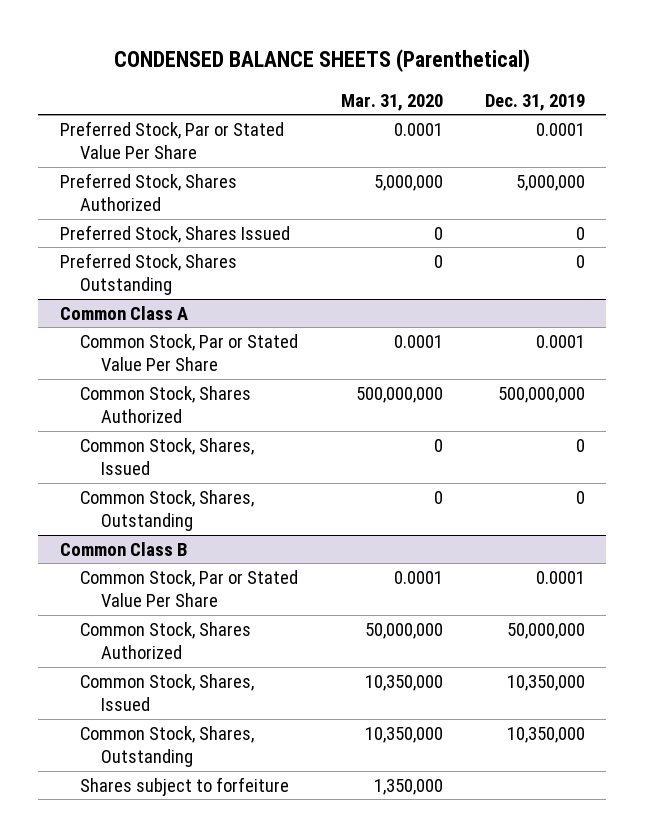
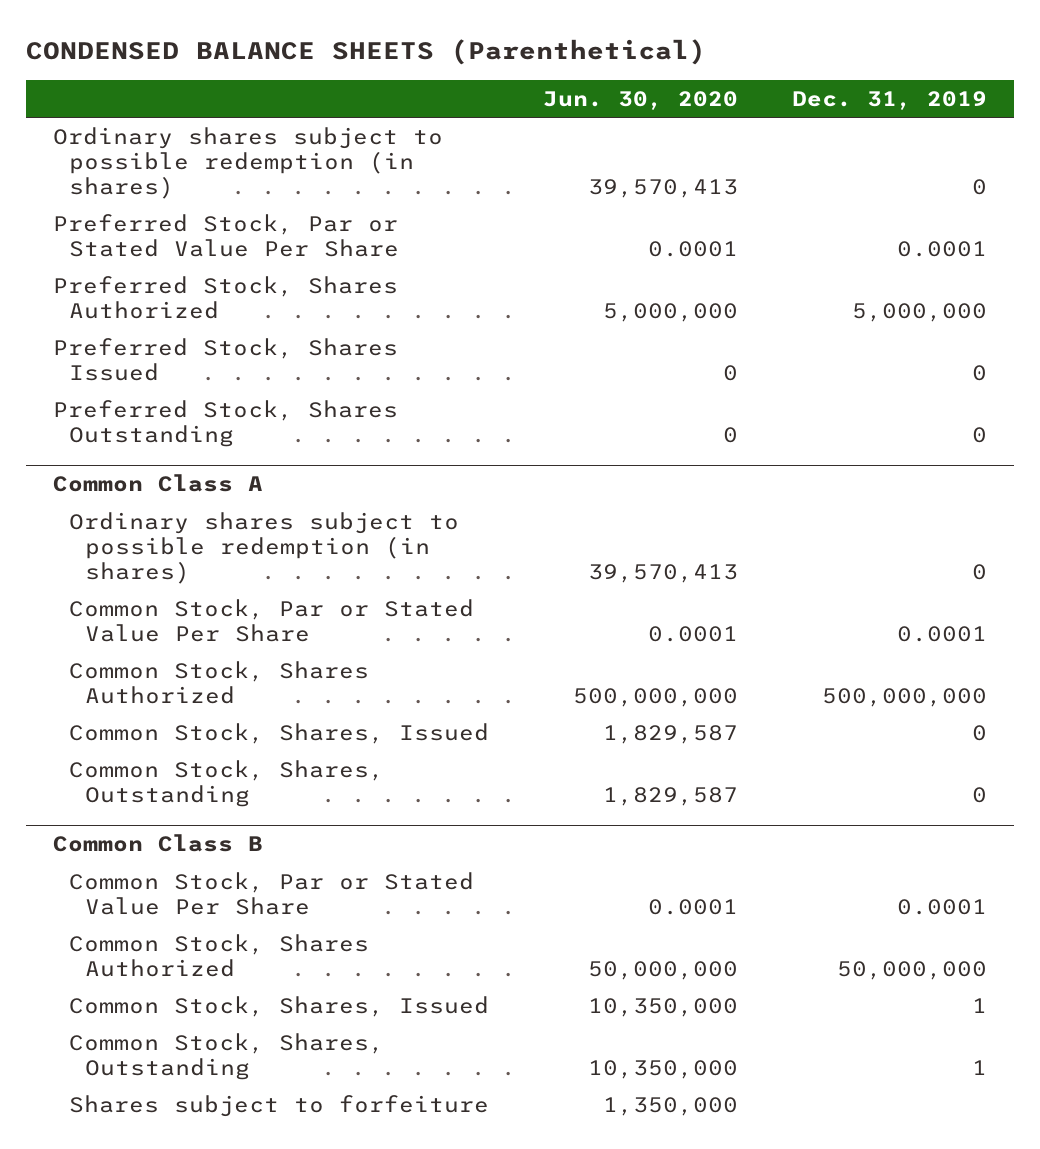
- | Mar. 31, 2020 | Dec. 31, 2019
+ | Jun. 30, 2020 | Dec. 31, 2019
+ Ordinary shares subject to possible redemption (in shares) | 39,570,413 | 0
@ Common Class A
+ Ordinary shares subject to possible redemption (in shares) | 39,570,413 | 0
@ Common Class B
- Common Stock, Shares, Issued | 10,350,000 | 10,350,000
- Common Stock, Shares, Outstanding | 10,350,000 | 10,350,000
+ Common Stock, Shares, Issued | 10,350,000 | 1
+ Common Stock, Shares, Outstanding | 10,350,000 | 1

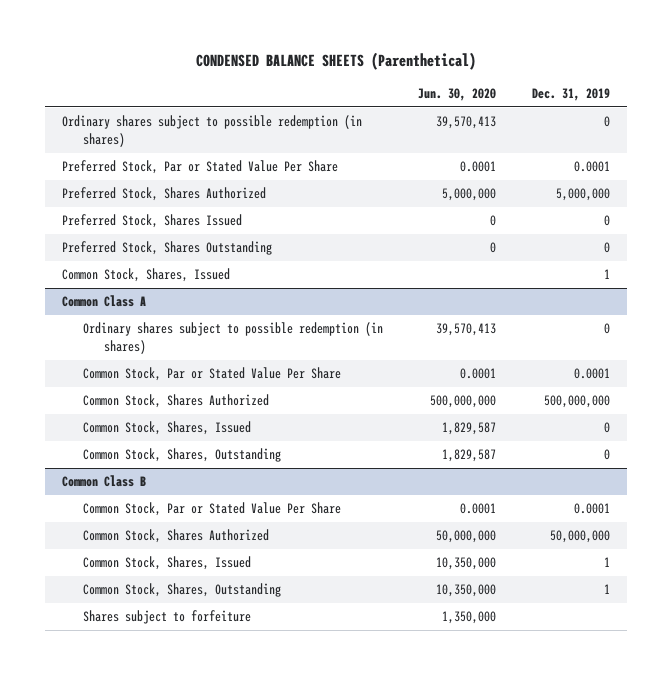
+ Common Stock, Shares, Issued | | 1

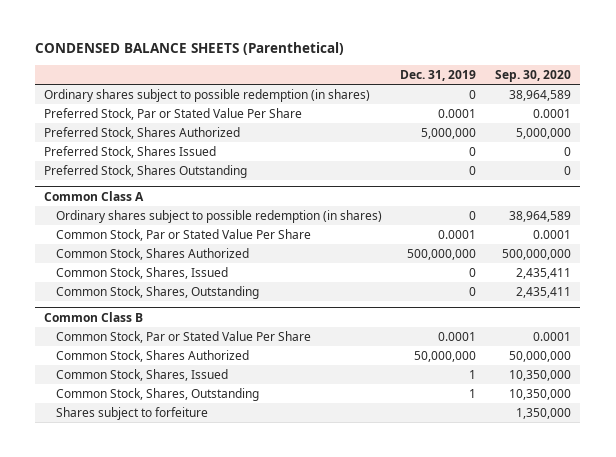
- | Jun. 30, 2020 | Dec. 31, 2019
+ | Dec. 31, 2019 | Sep. 30, 2020
- Common Stock, Shares, Issued | | 1

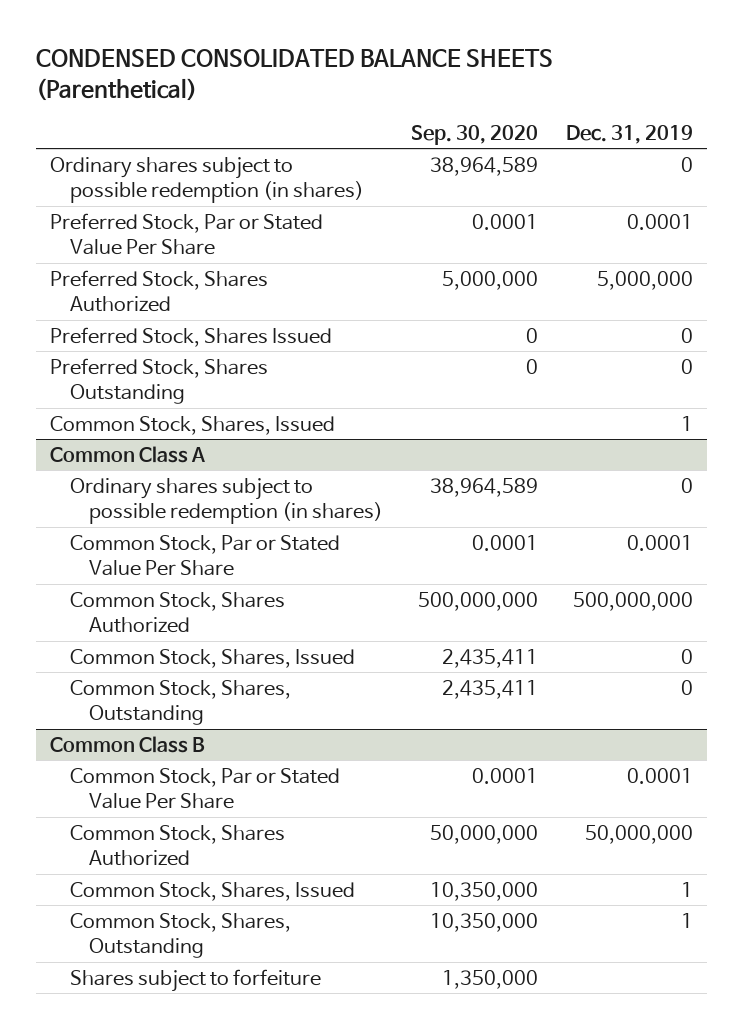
- CONDENSED BALANCE SHEETS (Parenthetical)
+ CONDENSED CONSOLIDATED BALANCE SHEETS (Parenthetical)
- | Dec. 31, 2019 | Sep. 30, 2020
+ | Sep. 30, 2020 | Dec. 31, 2019
+ Common Stock, Shares, Issued | | 1

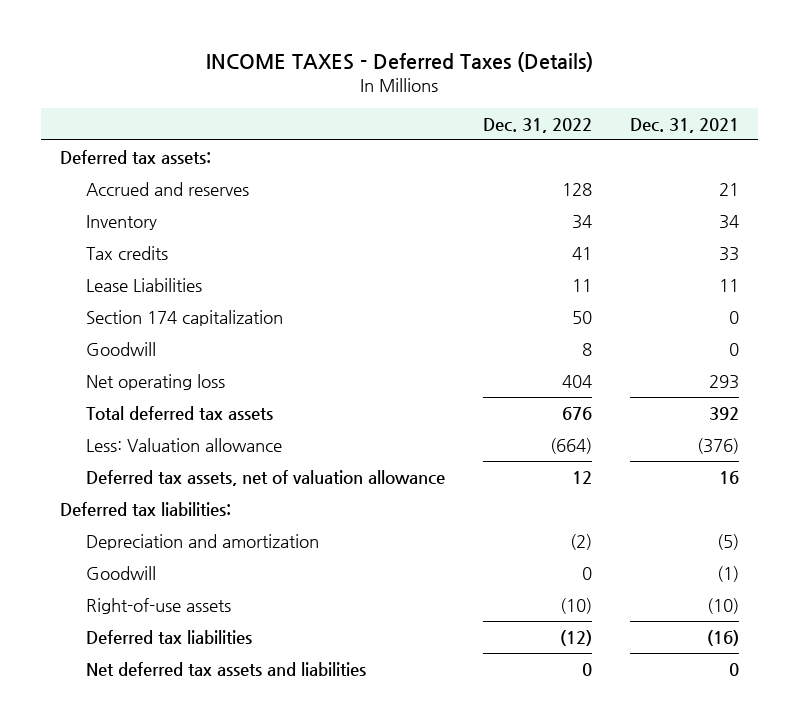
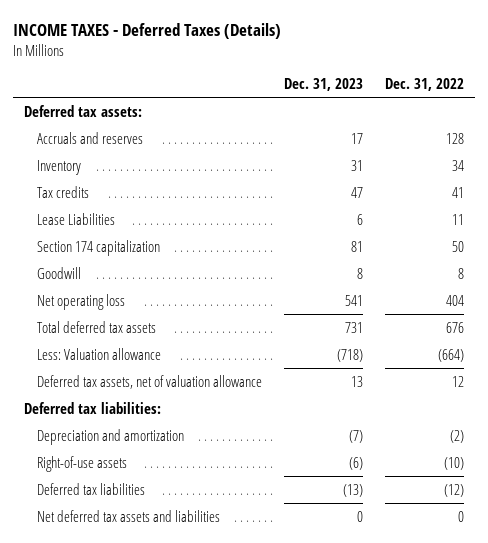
- | Dec. 31, 2022 | Dec. 31, 2021
+ | Dec. 31, 2023 | Dec. 31, 2022
- Accrued and reserves | 128 | 21
+ Accruals and reserves | 17 | 128
- Goodwill | 0 | (1)

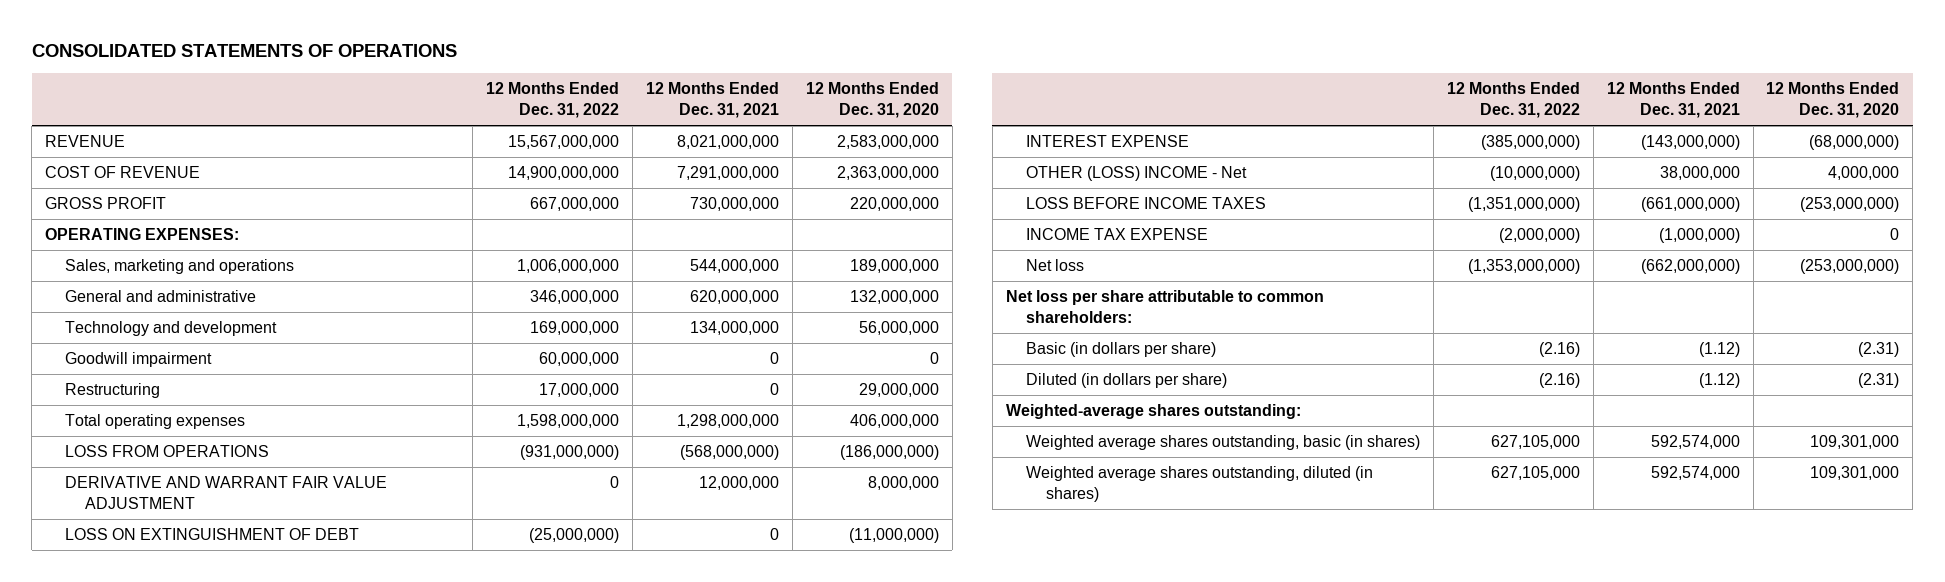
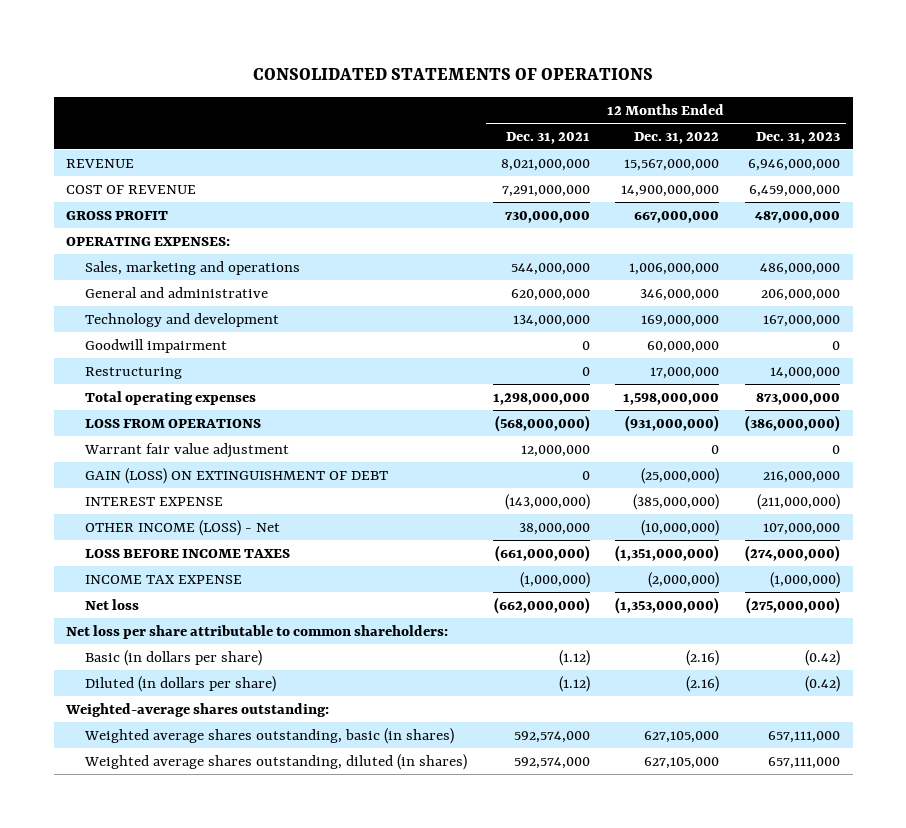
- | 12 Months Ended Dec. 31, 2022 | 12 Months Ended Dec. 31, 2021 | 12 Months Ended Dec. 31, 2020
+ | 12 Months Ended Dec. 31, 2021 | 12 Months Ended Dec. 31, 2022 | 12 Months Ended Dec. 31, 2023
- DERIVATIVE AND WARRANT FAIR VALUE ADJUSTMENT | 0 | 12,000,000 | 8,000,000
- LOSS ON EXTINGUISHMENT OF DEBT | (25,000,000) | 0 | (11,000,000)
+ Warrant fair value adjustment | 12,000,000 | 0 | 0
+ GAIN (LOSS) ON EXTINGUISHMENT OF DEBT | 0 | (25,000,000) | 216,000,000
- OTHER (LOSS) INCOME - Net | (10,000,000) | 38,000,000 | 4,000,000
+ OTHER INCOME (LOSS) - Net | 38,000,000 | (10,000,000) | 107,000,000

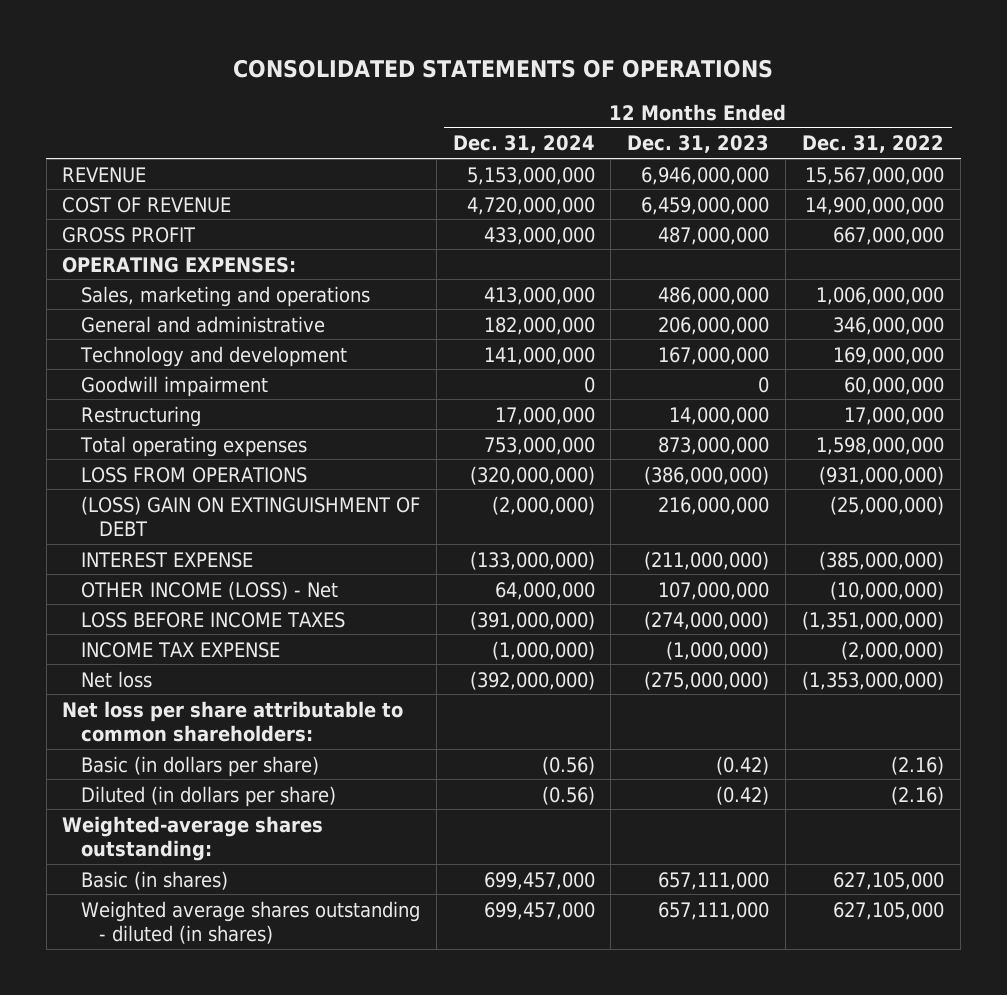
- | 12 Months Ended Dec. 31, 2021 | 12 Months Ended Dec. 31, 2022 | 12 Months Ended Dec. 31, 2023
+ | 12 Months Ended Dec. 31, 2024 | 12 Months Ended Dec. 31, 2023 | 12 Months Ended Dec. 31, 2022
- Warrant fair value adjustment | 12,000,000 | 0 | 0
- GAIN (LOSS) ON EXTINGUISHMENT OF DEBT | 0 | (25,000,000) | 216,000,000
+ (LOSS) GAIN ON EXTINGUISHMENT OF DEBT | (2,000,000) | 216,000,000 | (25,000,000)
- Weighted average shares outstanding, basic (in shares) | 592,574,000 | 627,105,000 | 657,111,000
- Weighted average shares outstanding, diluted (in shares) | 592,574,000 | 627,105,000 | 657,111,000
+ Basic (in shares) | 699,457,000 | 657,111,000 | 627,105,000
+ Weighted average shares outstanding - diluted (in shares) | 699,457,000 | 657,111,000 | 627,105,000

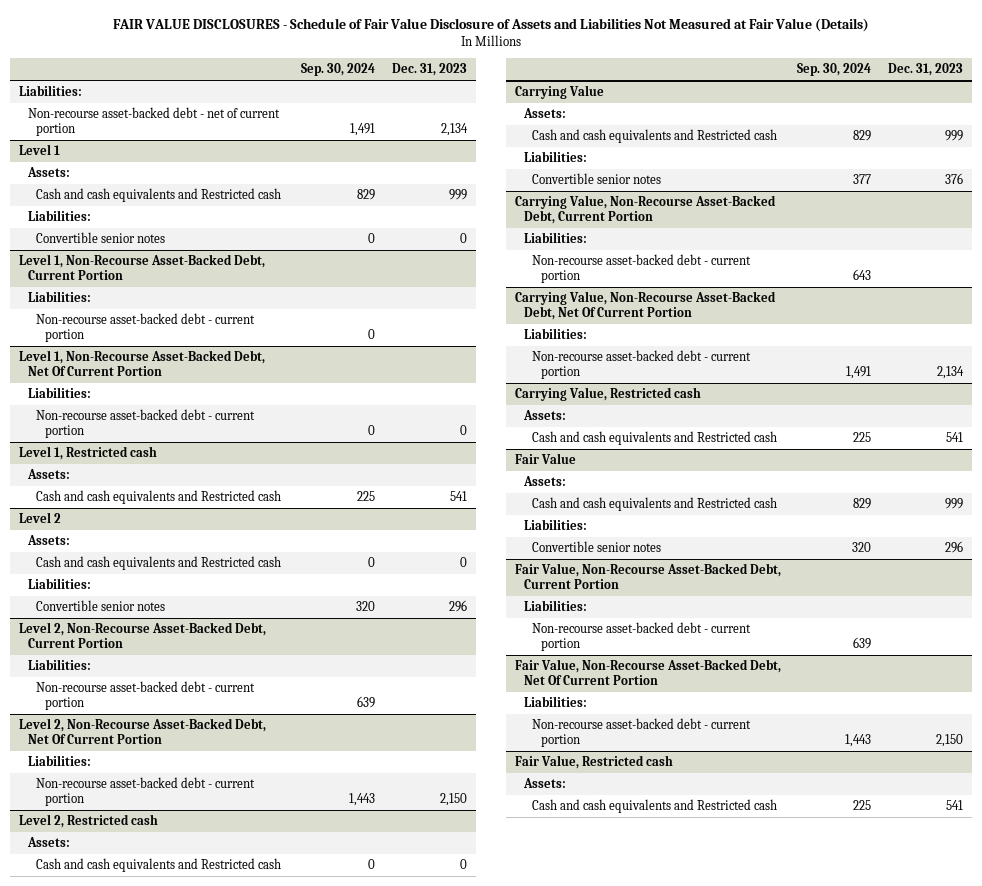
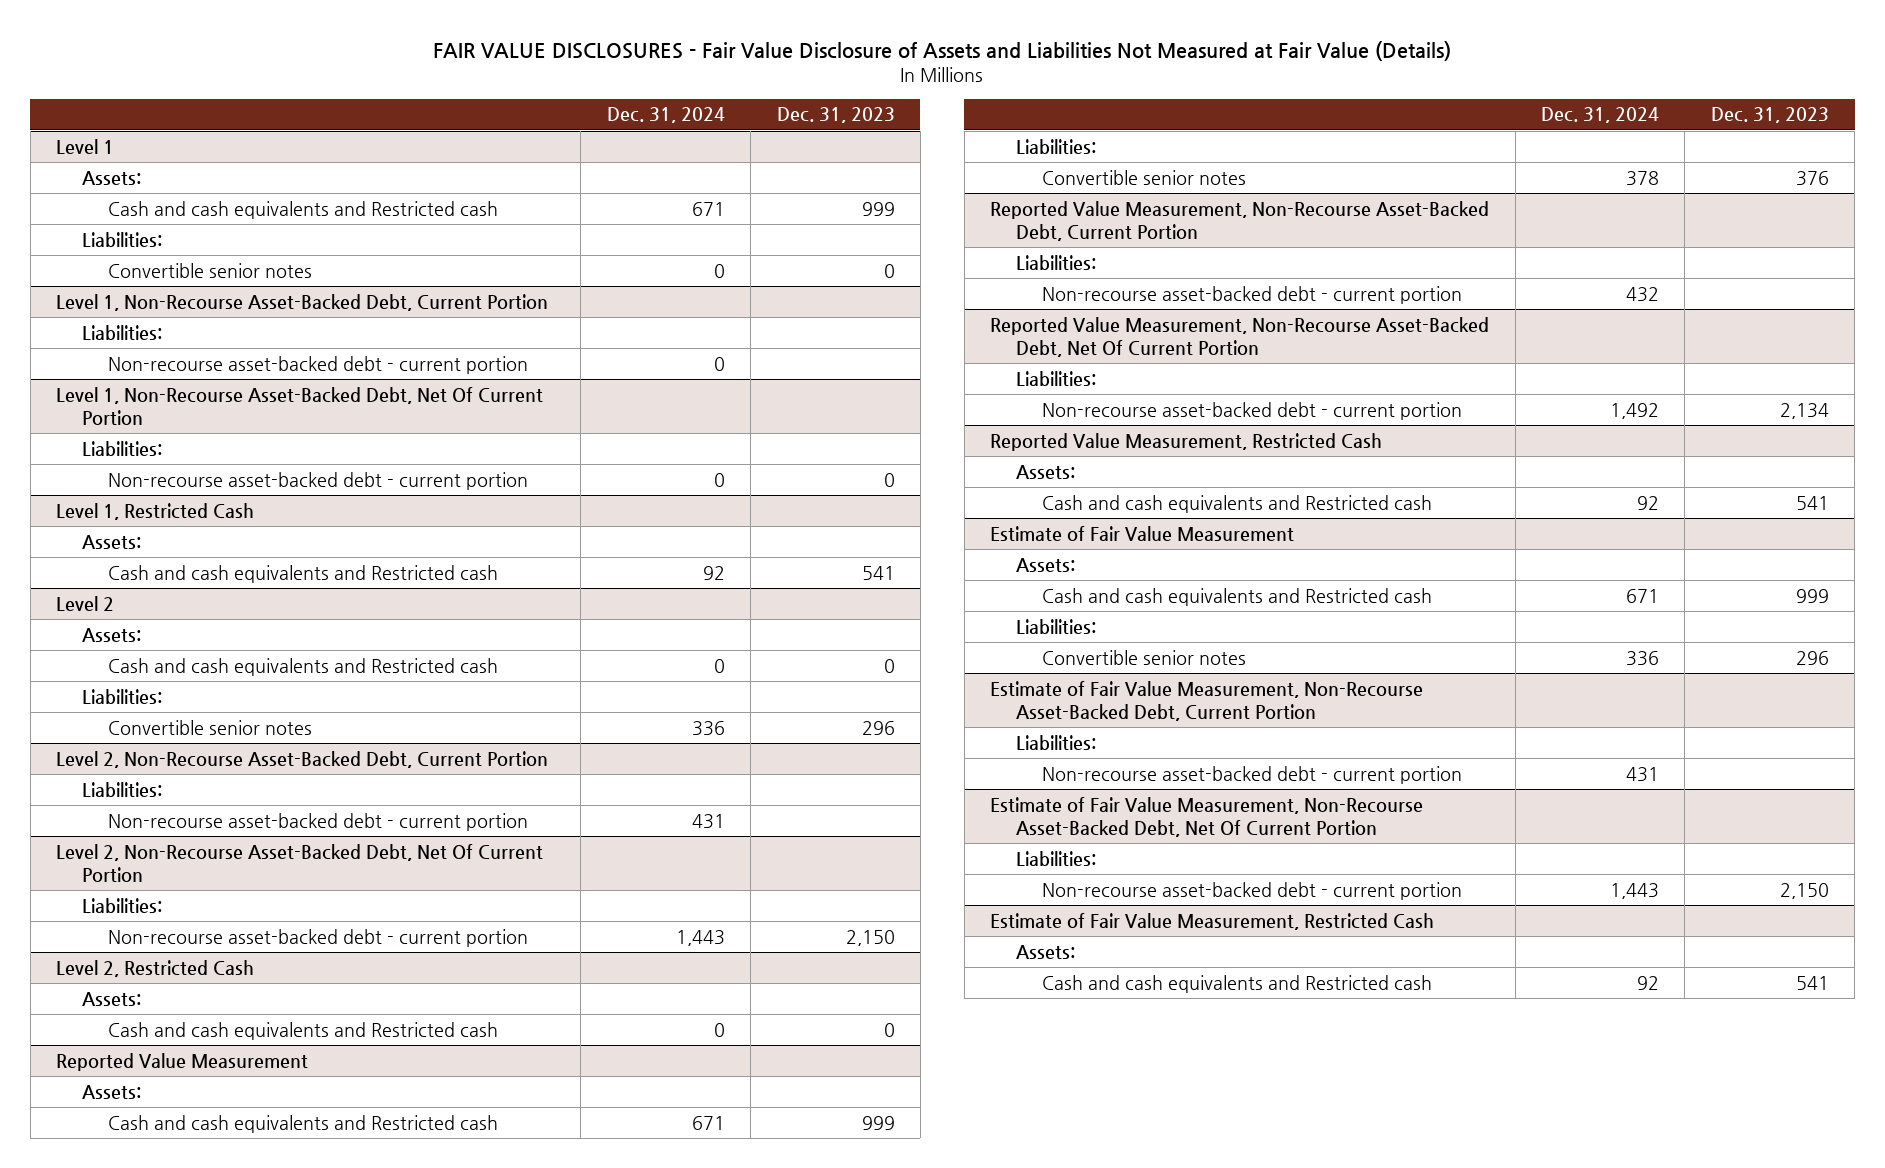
- FAIR VALUE DISCLOSURES - Schedule of Fair Value Disclosure of Assets and Liabilities Not Measured at Fair Value (Details)
+ FAIR VALUE DISCLOSURES - Fair Value Disclosure of Assets and Liabilities Not Measured at Fair Value (Details)
- | Sep. 30, 2024 | Dec. 31, 2023
+ | Dec. 31, 2024 | Dec. 31, 2023
- Liabilities:
- Non-recourse asset-backed debt - net of current portion | 1,491 | 2,134
- Level 1, Restricted cash
+ Level 1, Restricted Cash
- Level 2, Restricted cash
+ Level 2, Restricted Cash
- Carrying Value
+ Reported Value Measurement
- Carrying Value, Non-Recourse Asset-Backed Debt, Current Portion
+ Reported Value Measurement, Non-Recourse Asset-Backed Debt, Current Portion
- Carrying Value, Non-Recourse Asset-Backed Debt, Net Of Current Portion
+ Reported Value Measurement, Non-Recourse Asset-Backed Debt, Net Of Current Portion
- Carrying Value, Restricted cash
+ Reported Value Measurement, Restricted Cash
- Fair Value
+ Estimate of Fair Value Measurement
- Fair Value, Non-Recourse Asset-Backed Debt, Current Portion
+ Estimate of Fair Value Measurement, Non-Recourse Asset-Backed Debt, Current Portion
- Fair Value, Non-Recourse Asset-Backed Debt, Net Of Current Portion
+ Estimate of Fair Value Measurement, Non-Recourse Asset-Backed Debt, Net Of Current Portion
- Fair Value, Restricted cash
+ Estimate of Fair Value Measurement, Restricted Cash

